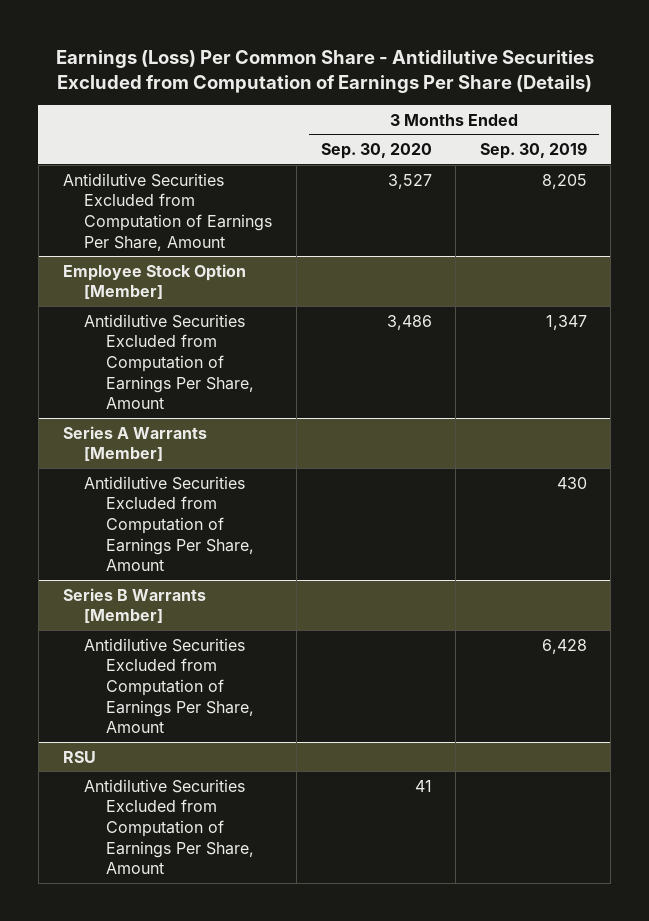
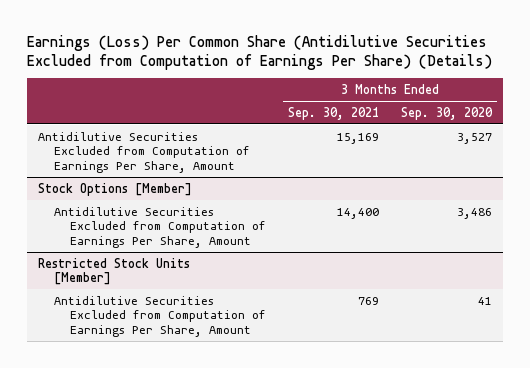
- Earnings (Loss) Per Common Share - Antidilutive Securities Excluded from Computation of Earnings Per Share (Details)
+ Earnings (Loss) Per Common Share (Antidilutive Securities Excluded from Computation of Earnings Per Share) (Details)
- | 3 Months Ended Sep. 30, 2020 | 3 Months Ended Sep. 30, 2019
+ | 3 Months Ended Sep. 30, 2021 | 3 Months Ended Sep. 30, 2020
- Employee Stock Option [Member]
+ Stock Options [Member]
- Series A Warrants [Member]
- Antidilutive Securities Excluded from Computation of Earnings Per Share, Amount | | 430
- Series B Warrants [Member]
- Antidilutive Securities Excluded from Computation of Earnings Per Share, Amount | | 6,428
- RSU
+ Restricted Stock Units [Member]

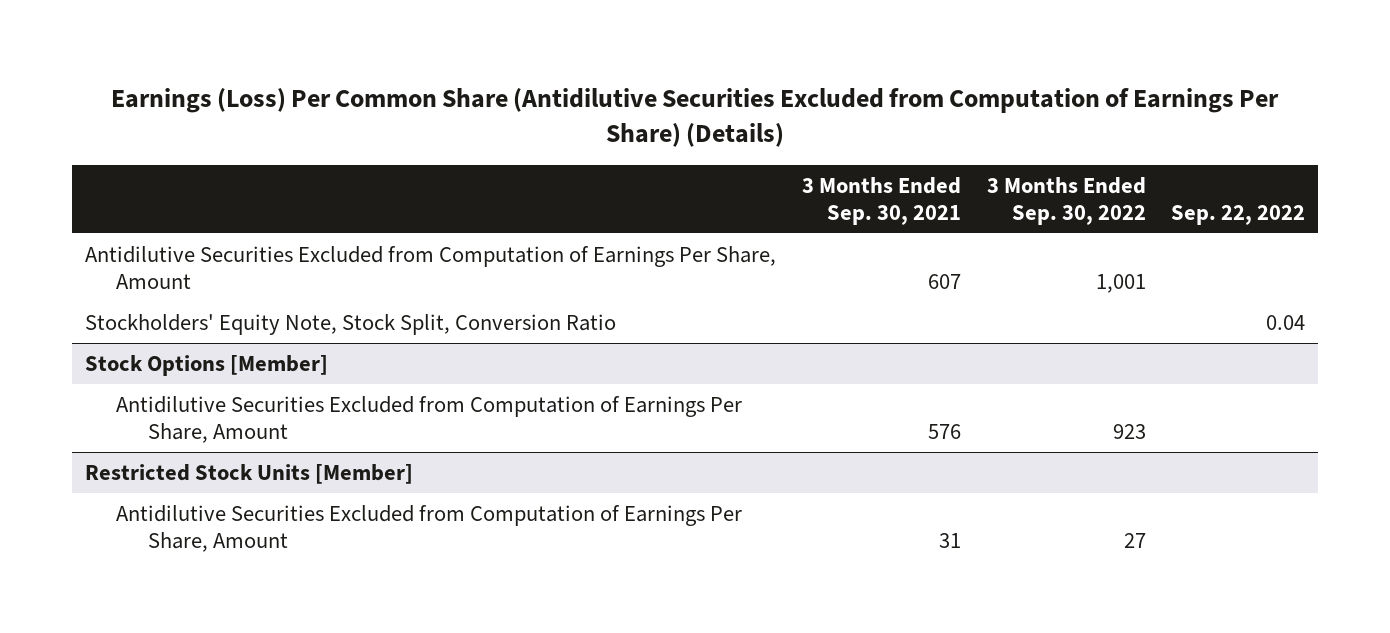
- | 3 Months Ended Sep. 30, 2021 | 3 Months Ended Sep. 30, 2020
+ | 3 Months Ended Sep. 30, 2021 | 3 Months Ended Sep. 30, 2022 | Sep. 22, 2022
- Antidilutive Securities Excluded from Computation of Earnings Per Share, Amount | 15,169 | 3,527
+ Antidilutive Securities Excluded from Computation of Earnings Per Share, Amount | 607 | 1,001 |
+ Stockholders' Equity Note, Stock Split, Conversion Ratio | | | 0.04
@ Stock Options [Member]
- Antidilutive Securities Excluded from Computation of Earnings Per Share, Amount | 14,400 | 3,486
+ Antidilutive Securities Excluded from Computation of Earnings Per Share, Amount | 576 | 923 |
@ Restricted Stock Units [Member]
- Antidilutive Securities Excluded from Computation of Earnings Per Share, Amount | 769 | 41
+ Antidilutive Securities Excluded from Computation of Earnings Per Share, Amount | 31 | 27 |

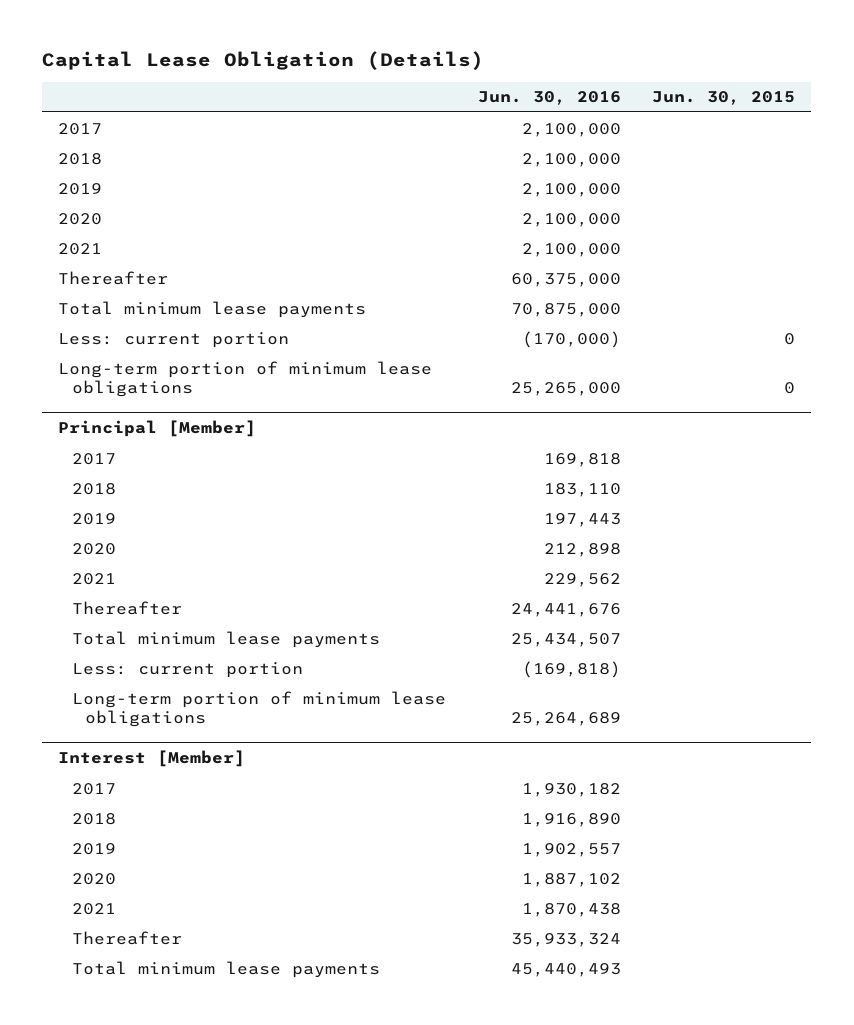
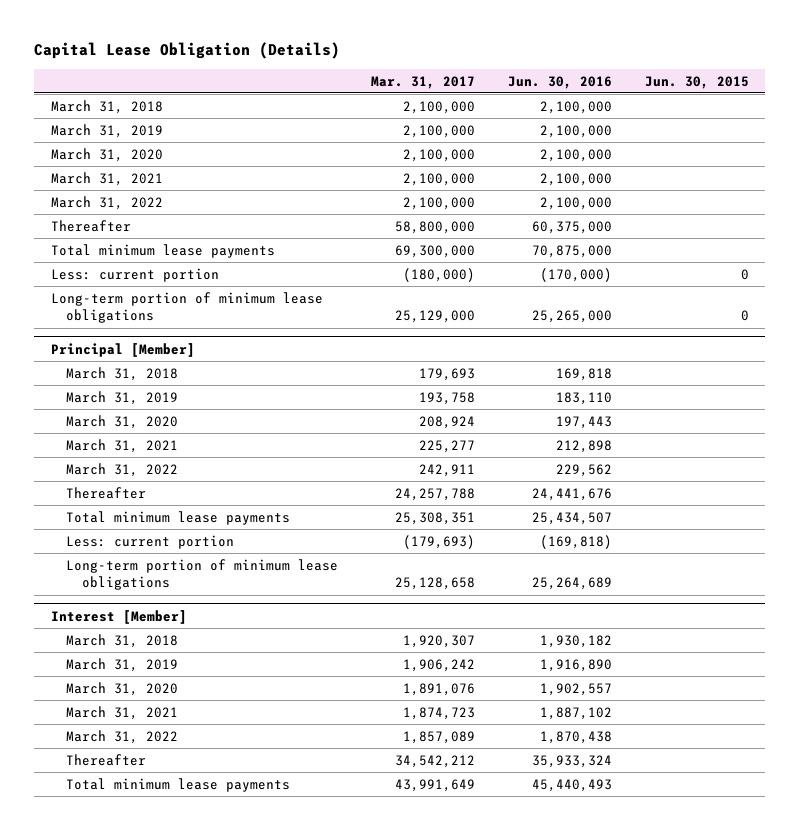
- | Jun. 30, 2016 | Jun. 30, 2015
+ | Mar. 31, 2017 | Jun. 30, 2016 | Jun. 30, 2015
- 2017 | 2,100,000 |
- 2018 | 2,100,000 |
- 2019 | 2,100,000 |
- 2020 | 2,100,000 |
- 2021 | 2,100,000 |
+ March 31, 2018 | 2,100,000 | 2,100,000 |
+ March 31, 2019 | 2,100,000 | 2,100,000 |
+ March 31, 2020 | 2,100,000 | 2,100,000 |
+ March 31, 2021 | 2,100,000 | 2,100,000 |
+ March 31, 2022 | 2,100,000 | 2,100,000 |
@ Principal [Member]
- 2017 | 169,818 |
- 2018 | 183,110 |
- 2019 | 197,443 |
- 2020 | 212,898 |
- 2021 | 229,562 |
+ March 31, 2018 | 179,693 | 169,818 |
+ March 31, 2019 | 193,758 | 183,110 |
+ March 31, 2020 | 208,924 | 197,443 |
+ March 31, 2021 | 225,277 | 212,898 |
+ March 31, 2022 | 242,911 | 229,562 |
@ Interest [Member]
- 2017 | 1,930,182 |
- 2018 | 1,916,890 |
- 2019 | 1,902,557 |
- 2020 | 1,887,102 |
- 2021 | 1,870,438 |
+ March 31, 2018 | 1,920,307 | 1,930,182 |
+ March 31, 2019 | 1,906,242 | 1,916,890 |
+ March 31, 2020 | 1,891,076 | 1,902,557 |
+ March 31, 2021 | 1,874,723 | 1,887,102 |
+ March 31, 2022 | 1,857,089 | 1,870,438 |

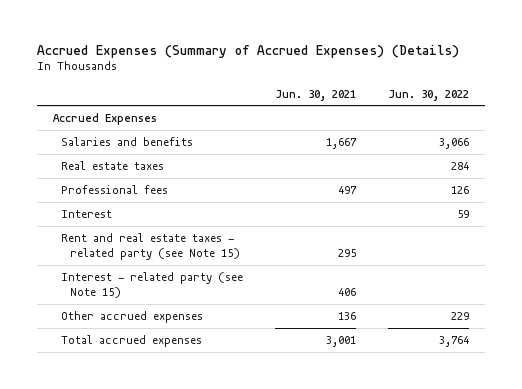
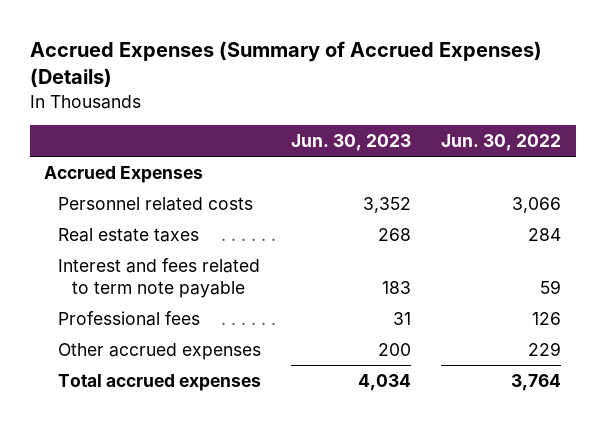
- | Jun. 30, 2021 | Jun. 30, 2022
+ | Jun. 30, 2023 | Jun. 30, 2022
- Salaries and benefits | 1,667 | 3,066
+ Personnel related costs | 3,352 | 3,066
+ Interest and fees related to term note payable | 183 | 59
- Interest | | 59
- Rent and real estate taxes - related party (see Note 15) | 295 |
- Interest - related party (see Note 15) | 406 |

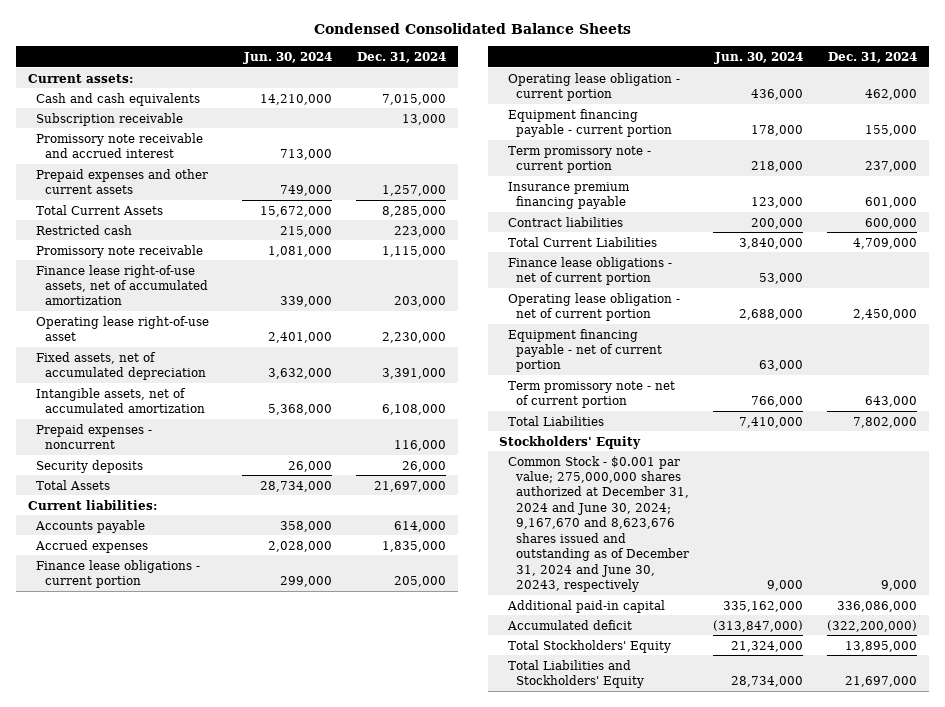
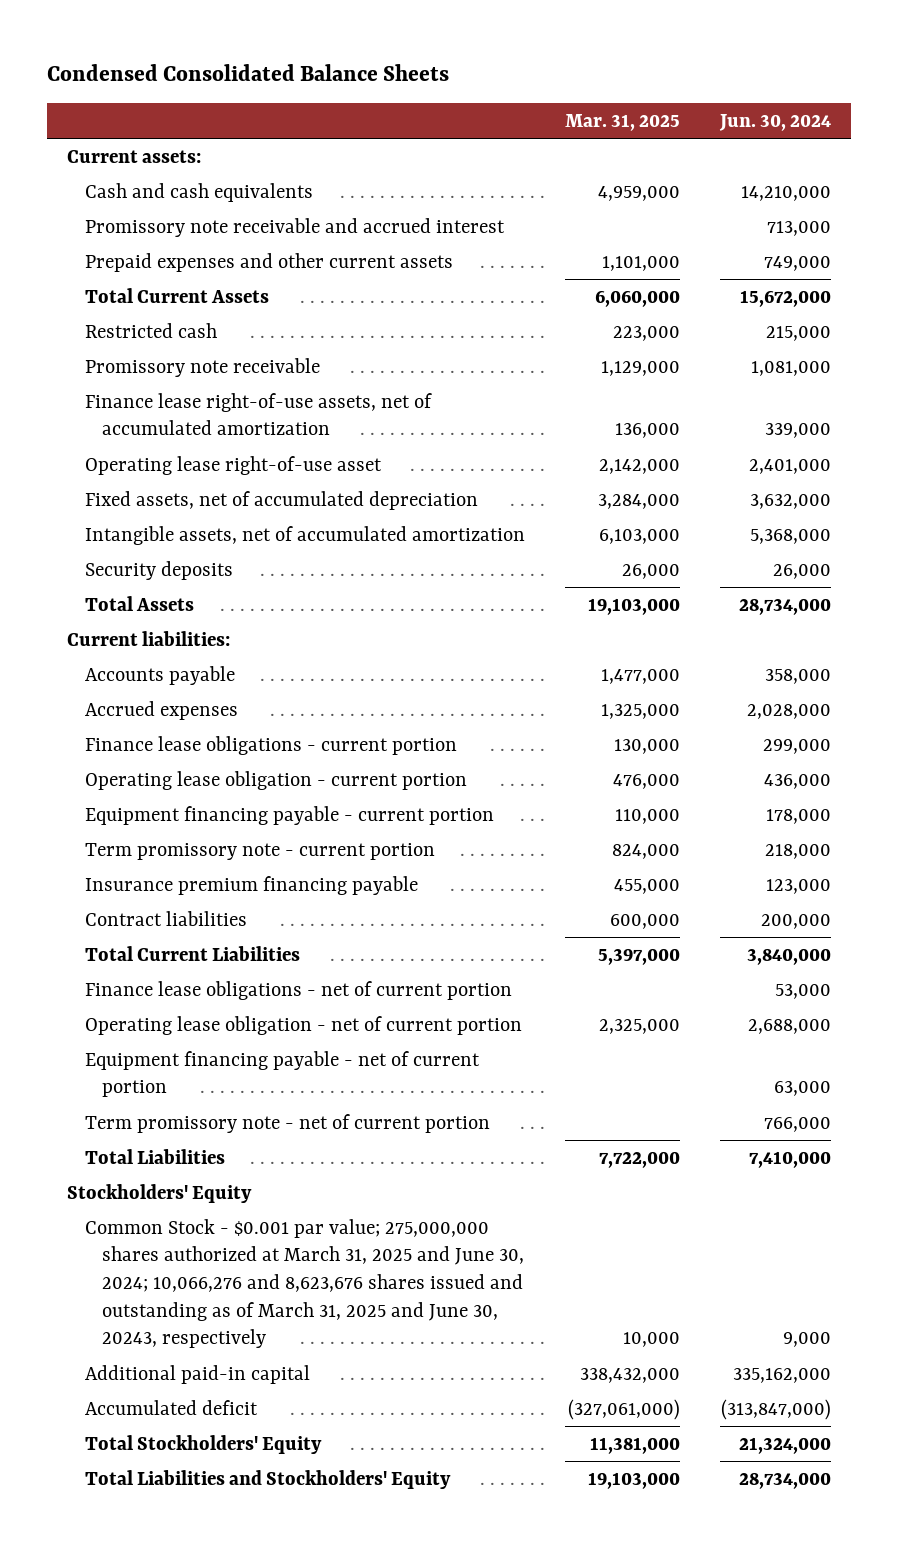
- | Jun. 30, 2024 | Dec. 31, 2024
+ | Mar. 31, 2025 | Jun. 30, 2024
- Subscription receivable | | 13,000
- Prepaid expenses - noncurrent | | 116,000
- Common Stock - $0.001 par value; 275,000,000 shares authorized at December 31, 2024 and June 30, 2024; 9,167,670 and 8,623,676 shares issued and outstanding as of December 31, 2024 and June 30, 20243, respectively | 9,000 | 9,000
+ Common Stock - $0.001 par value; 275,000,000 shares authorized at March 31, 2025 and June 30, 2024; 10,066,276 and 8,623,676 shares issued and outstanding as of March 31, 2025 and June 30, 20243, respectively | 10,000 | 9,000

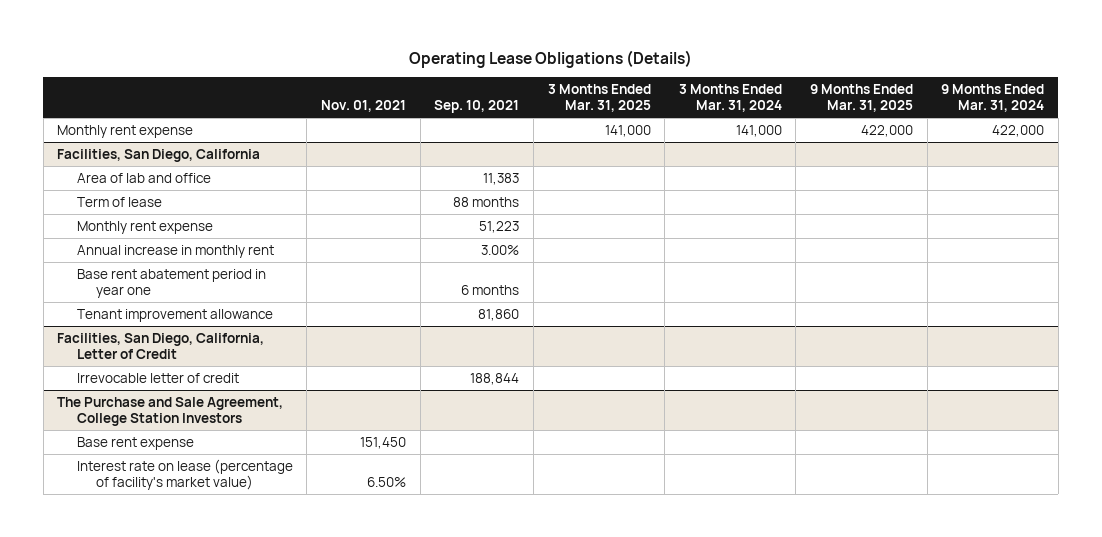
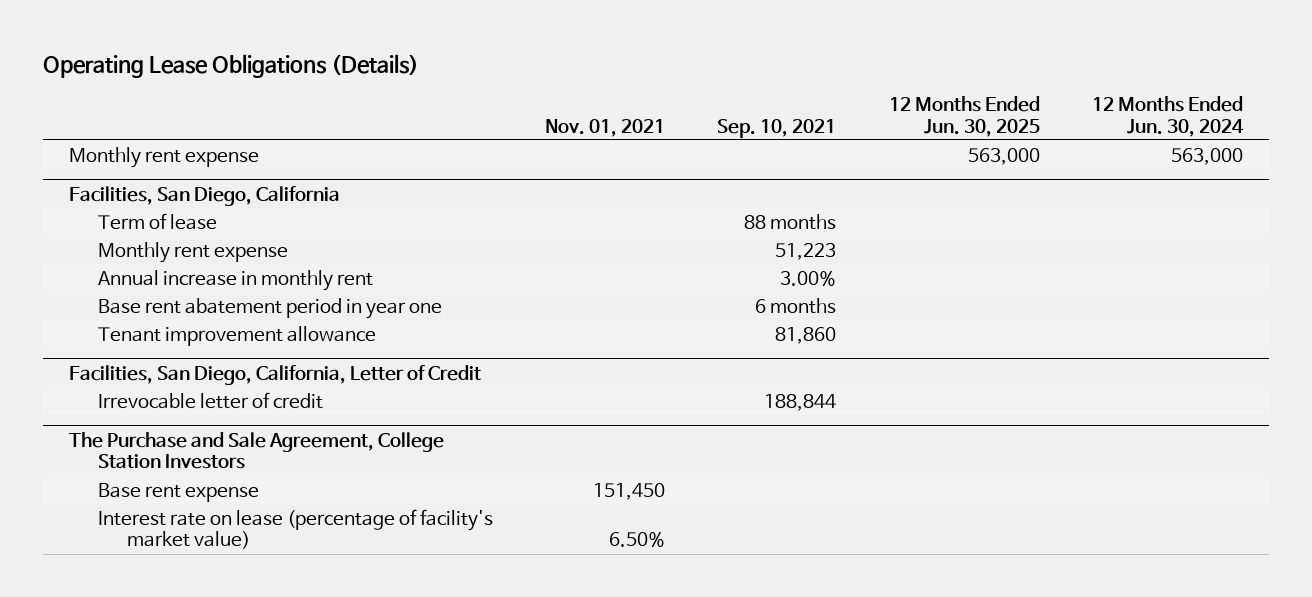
- | Nov. 01, 2021 | Sep. 10, 2021 | 3 Months Ended Mar. 31, 2025 | 3 Months Ended Mar. 31, 2024 | 9 Months Ended Mar. 31, 2025 | 9 Months Ended Mar. 31, 2024
+ | Nov. 01, 2021 | Sep. 10, 2021 | 12 Months Ended Jun. 30, 2025 | 12 Months Ended Jun. 30, 2024
@ Facilities, San Diego, California
- Area of lab and office | | 11,383 | | | |

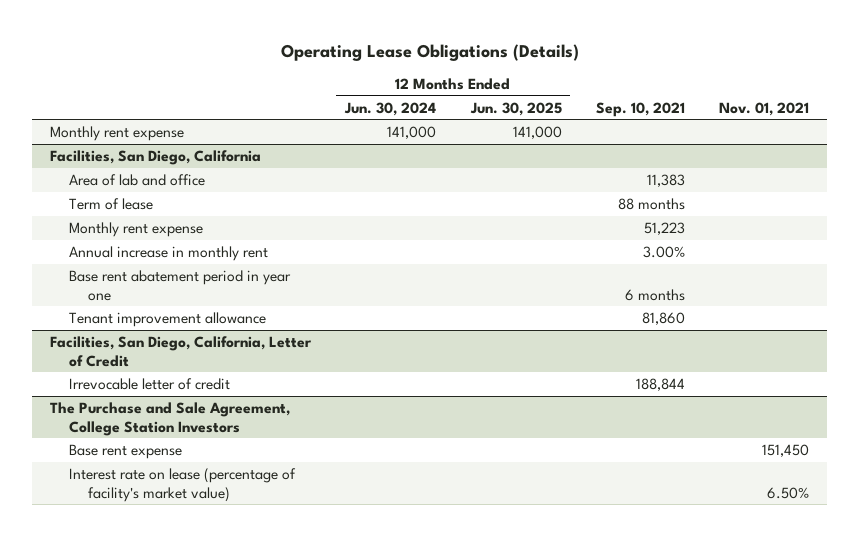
- | Nov. 01, 2021 | Sep. 10, 2021 | 12 Months Ended Jun. 30, 2025 | 12 Months Ended Jun. 30, 2024
+ | 12 Months Ended Jun. 30, 2024 | 12 Months Ended Jun. 30, 2025 | Sep. 10, 2021 | Nov. 01, 2021
- Monthly rent expense | | | 563,000 | 563,000
+ Monthly rent expense | 141,000 | 141,000 | |
@ Facilities, San Diego, California
+ Area of lab and office | | | 11,383 |

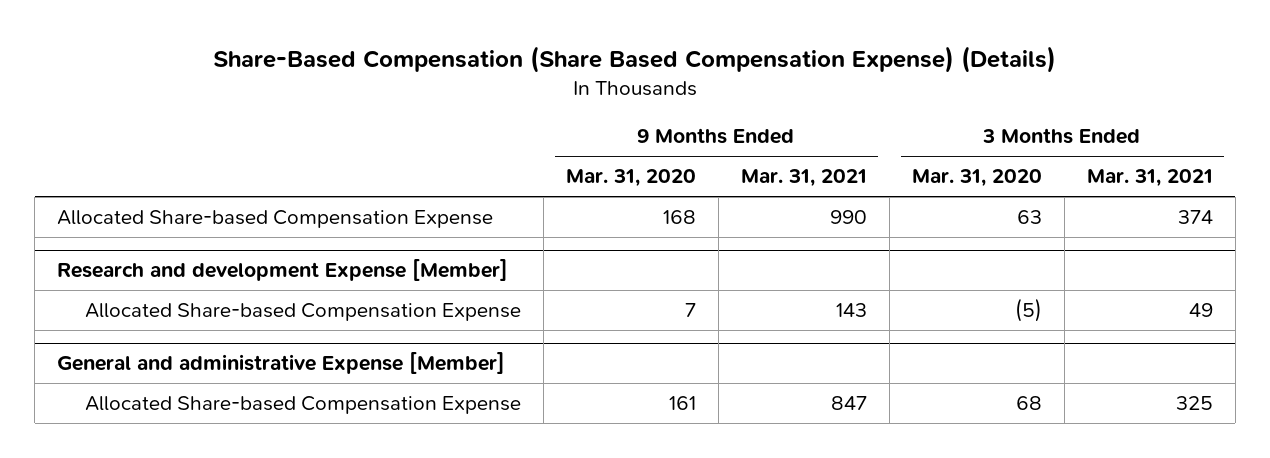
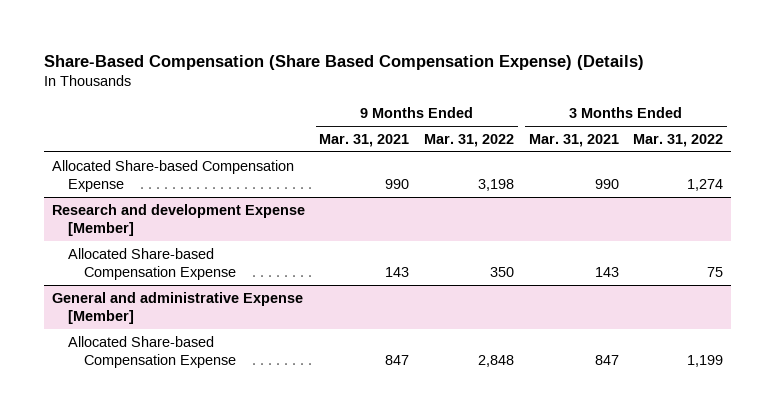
- | 9 Months Ended Mar. 31, 2020 | 9 Months Ended Mar. 31, 2021 | 3 Months Ended Mar. 31, 2020 | 3 Months Ended Mar. 31, 2021
+ | 9 Months Ended Mar. 31, 2021 | 9 Months Ended Mar. 31, 2022 | 3 Months Ended Mar. 31, 2021 | 3 Months Ended Mar. 31, 2022
- Allocated Share-based Compensation Expense | 168 | 990 | 63 | 374
+ Allocated Share-based Compensation Expense | 990 | 3,198 | 990 | 1,274
@ Research and development Expense [Member]
- Allocated Share-based Compensation Expense | 7 | 143 | (5) | 49
+ Allocated Share-based Compensation Expense | 143 | 350 | 143 | 75
@ General and administrative Expense [Member]
- Allocated Share-based Compensation Expense | 161 | 847 | 68 | 325
+ Allocated Share-based Compensation Expense | 847 | 2,848 | 847 | 1,199

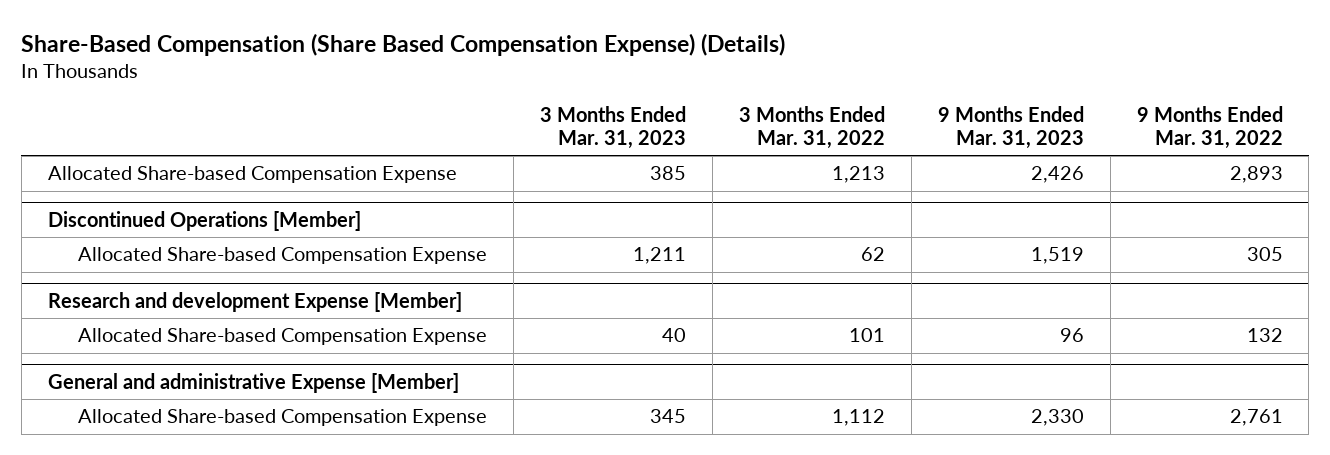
- | 9 Months Ended Mar. 31, 2021 | 9 Months Ended Mar. 31, 2022 | 3 Months Ended Mar. 31, 2021 | 3 Months Ended Mar. 31, 2022
+ | 3 Months Ended Mar. 31, 2023 | 3 Months Ended Mar. 31, 2022 | 9 Months Ended Mar. 31, 2023 | 9 Months Ended Mar. 31, 2022
- Allocated Share-based Compensation Expense | 990 | 3,198 | 990 | 1,274
+ Allocated Share-based Compensation Expense | 385 | 1,213 | 2,426 | 2,893
+ Discontinued Operations [Member]
+ Allocated Share-based Compensation Expense | 1,211 | 62 | 1,519 | 305
@ Research and development Expense [Member]
- Allocated Share-based Compensation Expense | 143 | 350 | 143 | 75
+ Allocated Share-based Compensation Expense | 40 | 101 | 96 | 132
@ General and administrative Expense [Member]
- Allocated Share-based Compensation Expense | 847 | 2,848 | 847 | 1,199
+ Allocated Share-based Compensation Expense | 345 | 1,112 | 2,330 | 2,761

